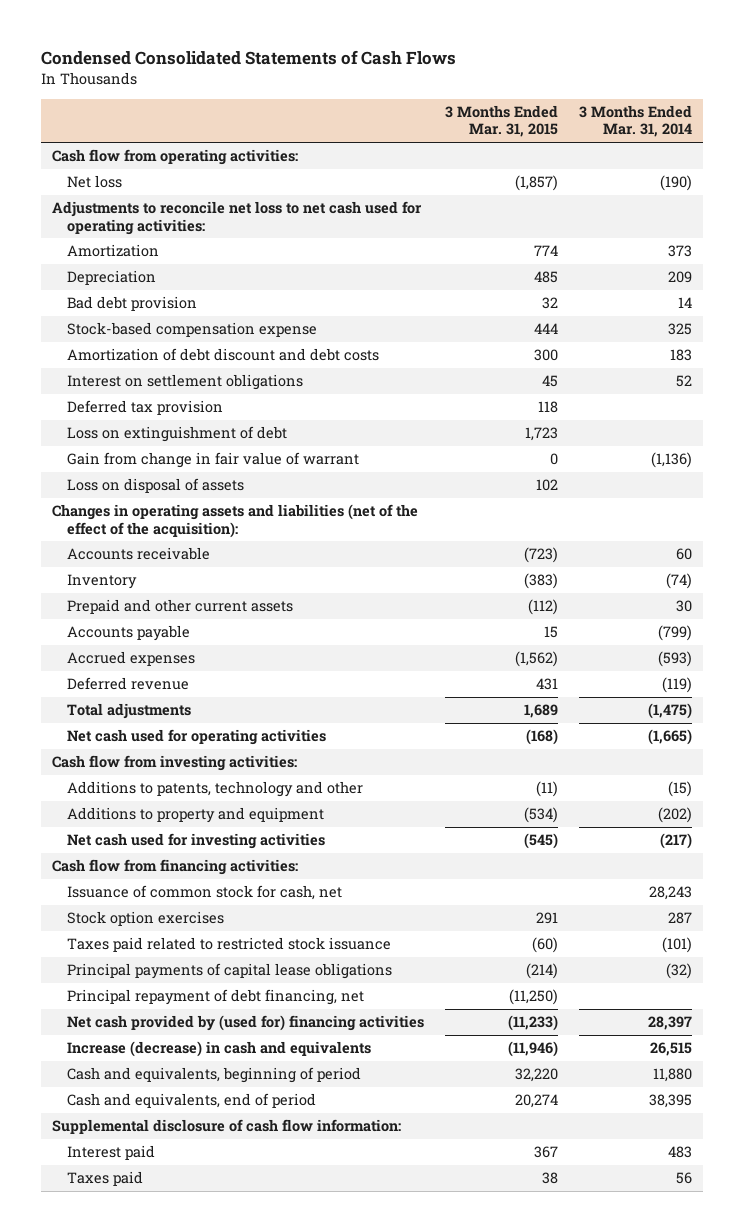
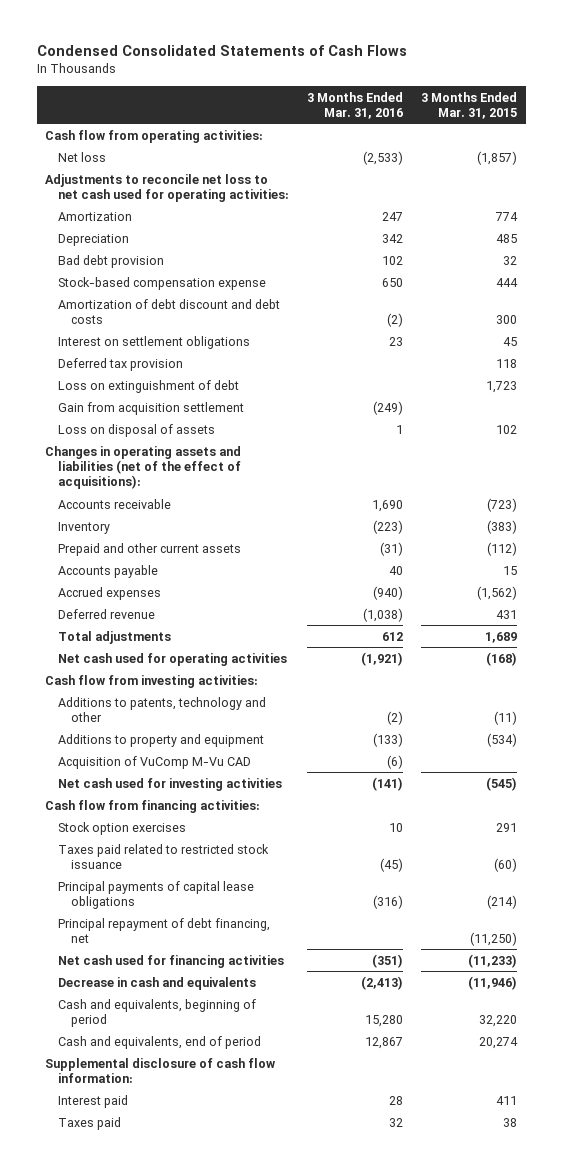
- | 3 Months Ended Mar. 31, 2015 | 3 Months Ended Mar. 31, 2014
+ | 3 Months Ended Mar. 31, 2016 | 3 Months Ended Mar. 31, 2015
- Gain from change in fair value of warrant | 0 | (1,136)
+ Gain from acquisition settlement | (249) |
- Changes in operating assets and liabilities (net of the effect of the acquisition):
+ Changes in operating assets and liabilities (net of the effect of acquisitions):
+ Acquisition of VuComp M-Vu CAD | (6) |
- Issuance of common stock for cash, net | | 28,243
- Net cash provided by (used for) financing activities | (11,233) | 28,397
- Increase (decrease) in cash and equivalents | (11,946) | 26,515
+ Net cash used for financing activities | (351) | (11,233)
+ Decrease in cash and equivalents | (2,413) | (11,946)
- Interest paid | 367 | 483
+ Interest paid | 28 | 411

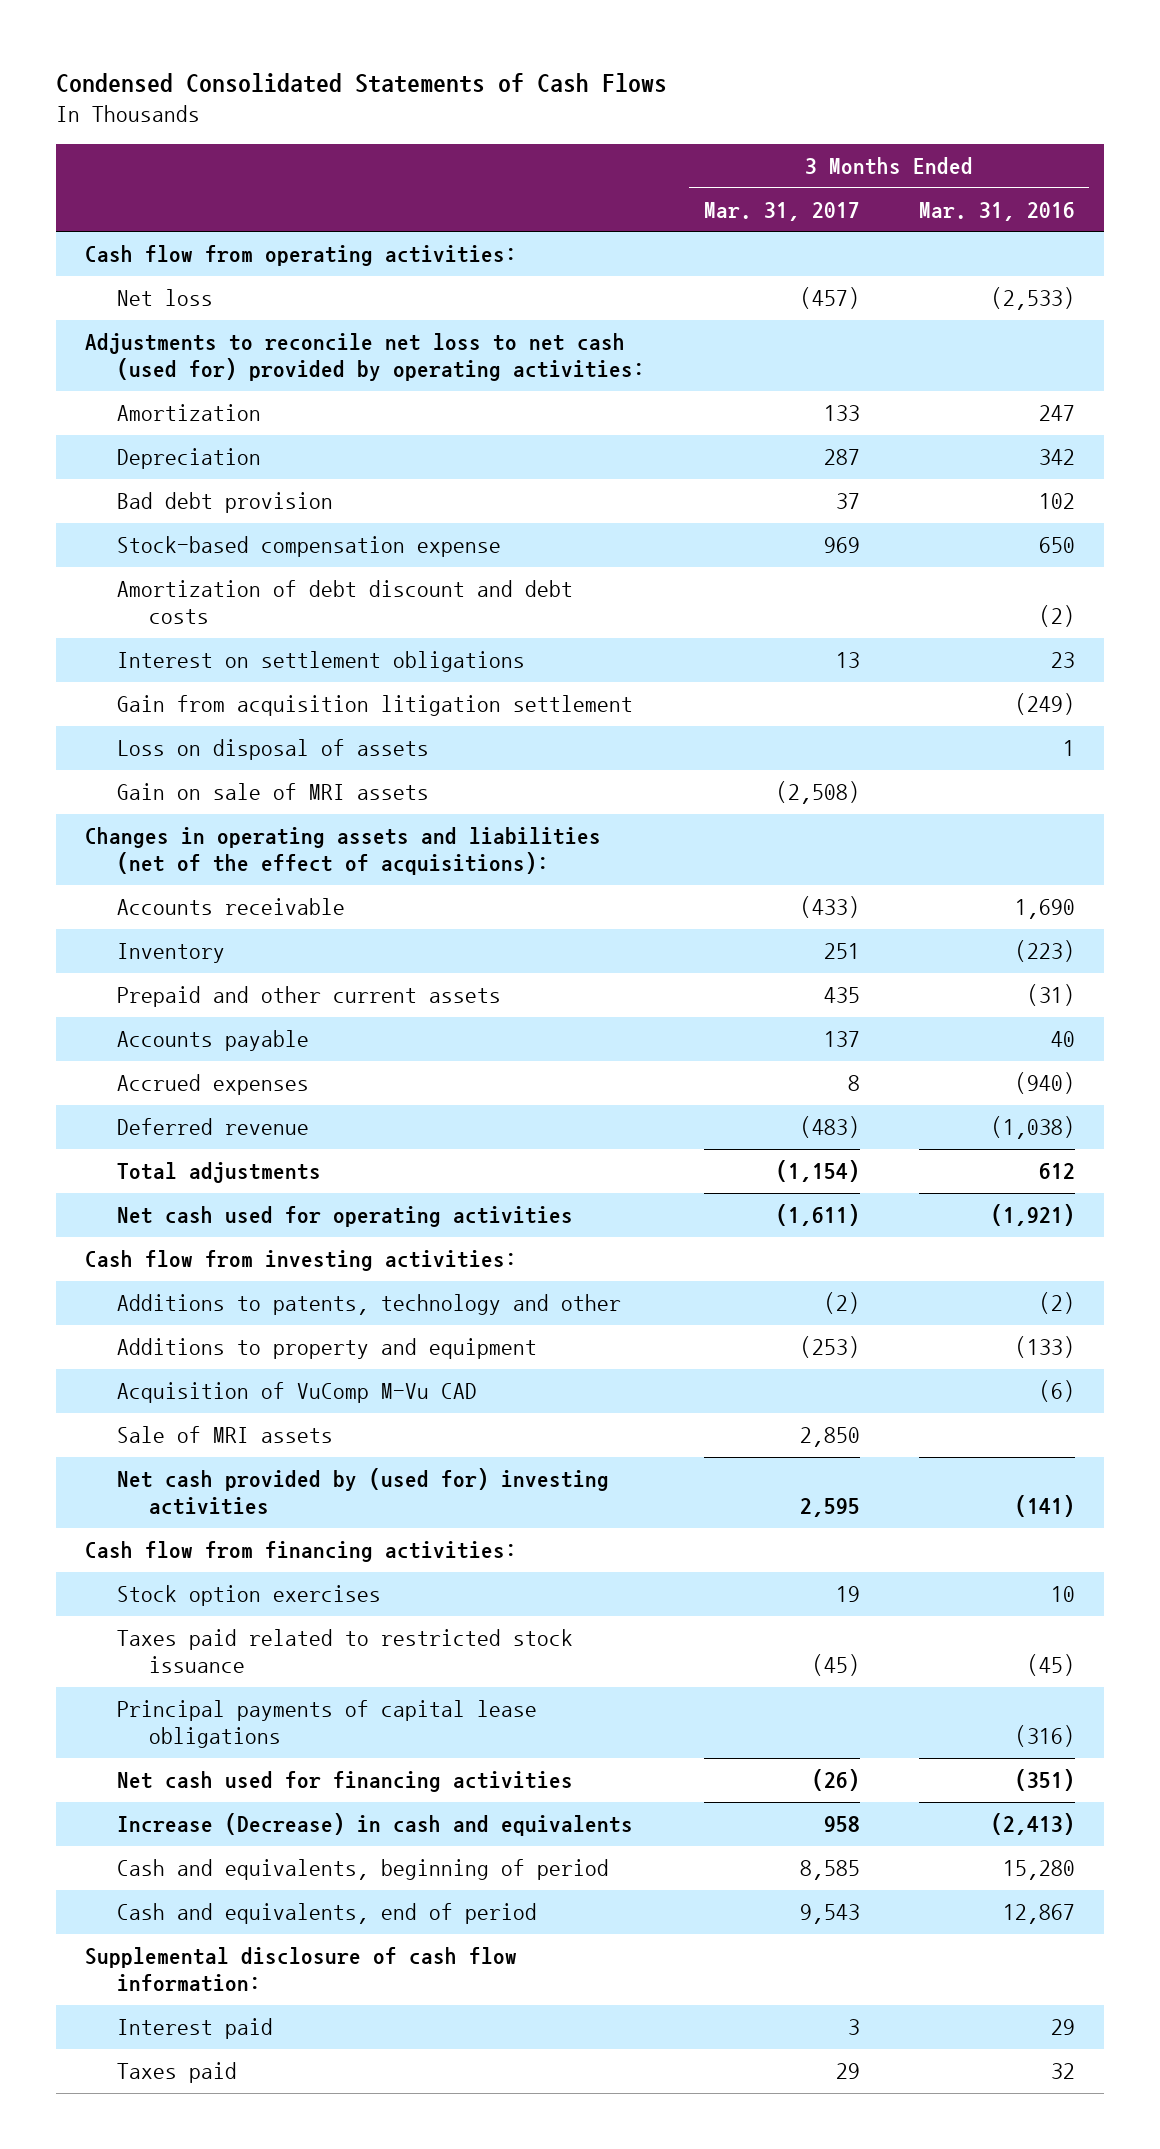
- | 3 Months Ended Mar. 31, 2016 | 3 Months Ended Mar. 31, 2015
+ | 3 Months Ended Mar. 31, 2017 | 3 Months Ended Mar. 31, 2016
- Adjustments to reconcile net loss to net cash used for operating activities:
+ Adjustments to reconcile net loss to net cash (used for) provided by operating activities:
- Deferred tax provision | | 118
- Loss on extinguishment of debt | | 1,723
- Gain from acquisition settlement | (249) |
+ Gain from acquisition litigation settlement | | (249)
+ Gain on sale of MRI assets | (2,508) |
- Net cash used for investing activities | (141) | (545)
+ Sale of MRI assets | 2,850 |
+ Net cash provided by (used for) investing activities | 2,595 | (141)
- Principal repayment of debt financing, net | | (11,250)
- Decrease in cash and equivalents | (2,413) | (11,946)
+ Increase (Decrease) in cash and equivalents | 958 | (2,413)
- Interest paid | 28 | 411
+ Interest paid | 3 | 29

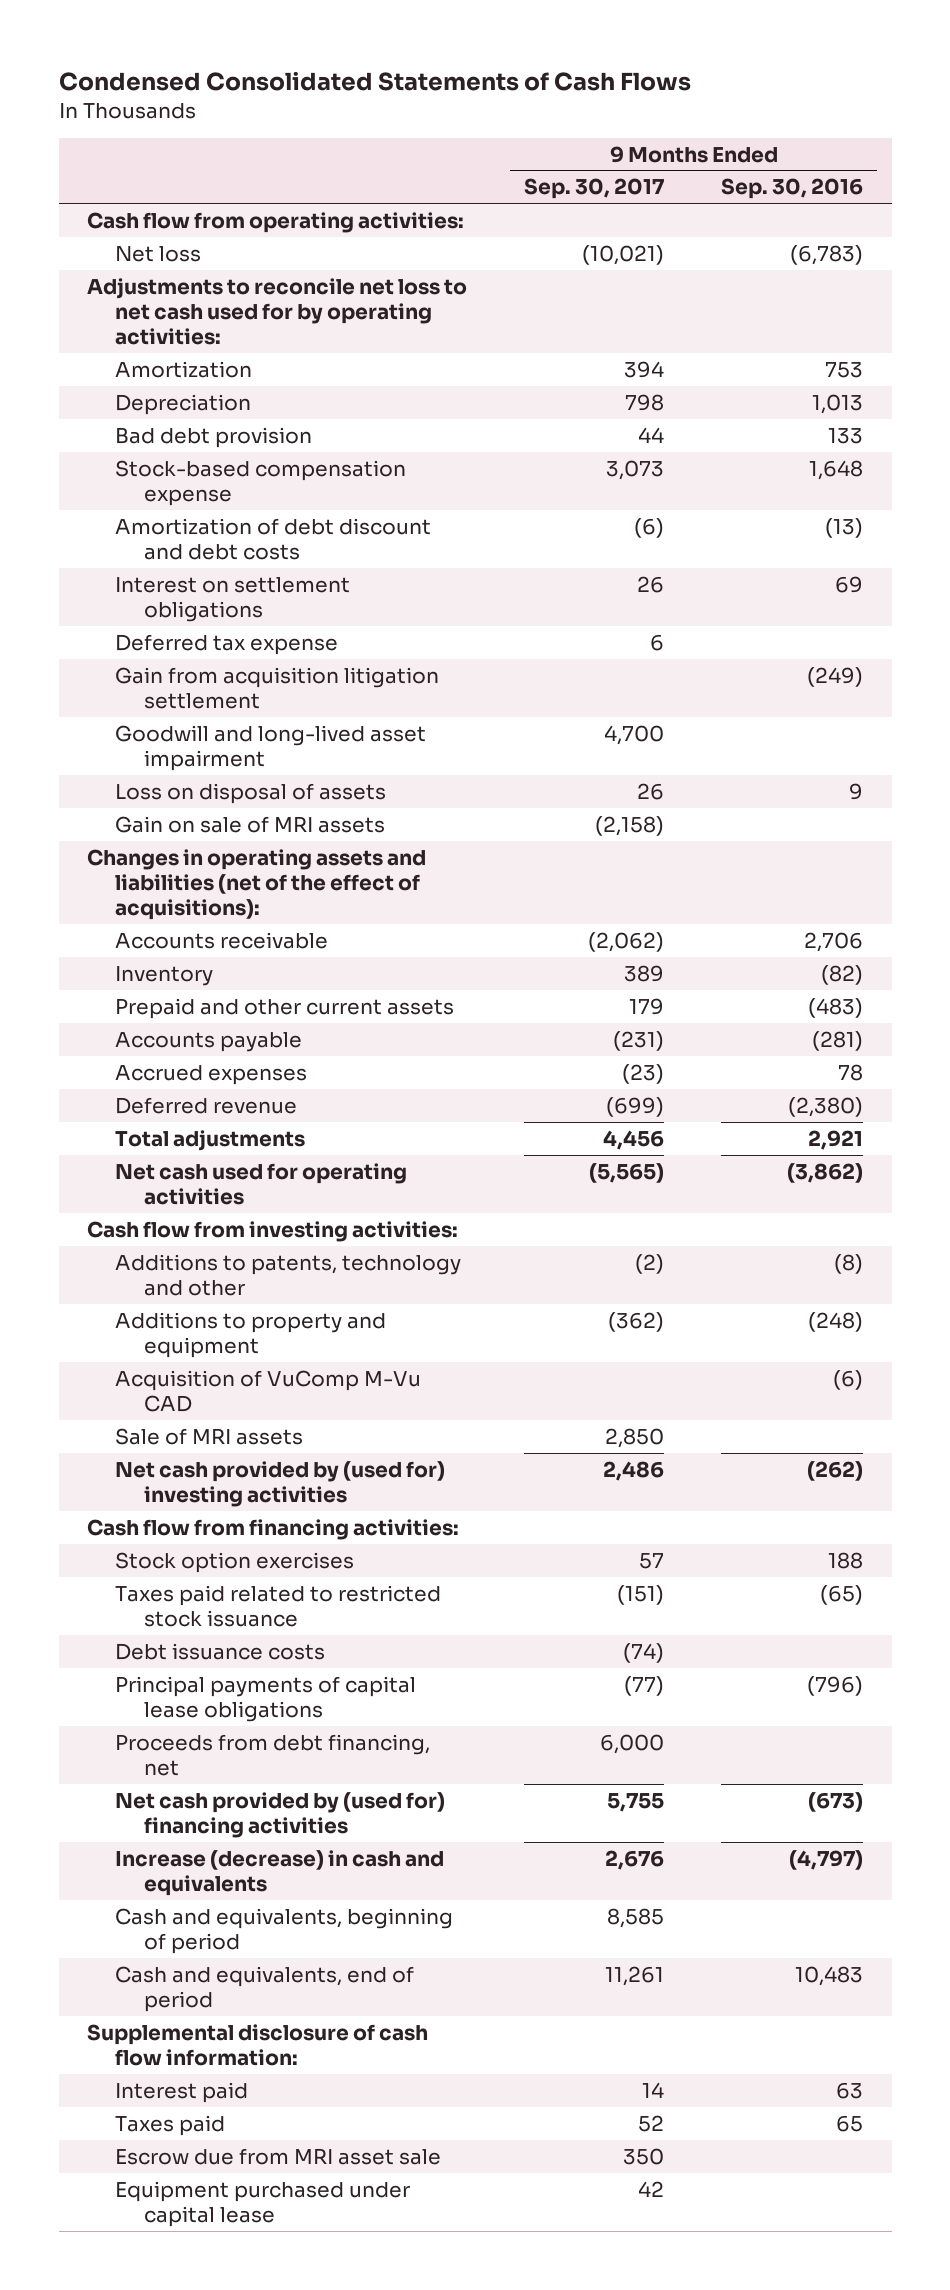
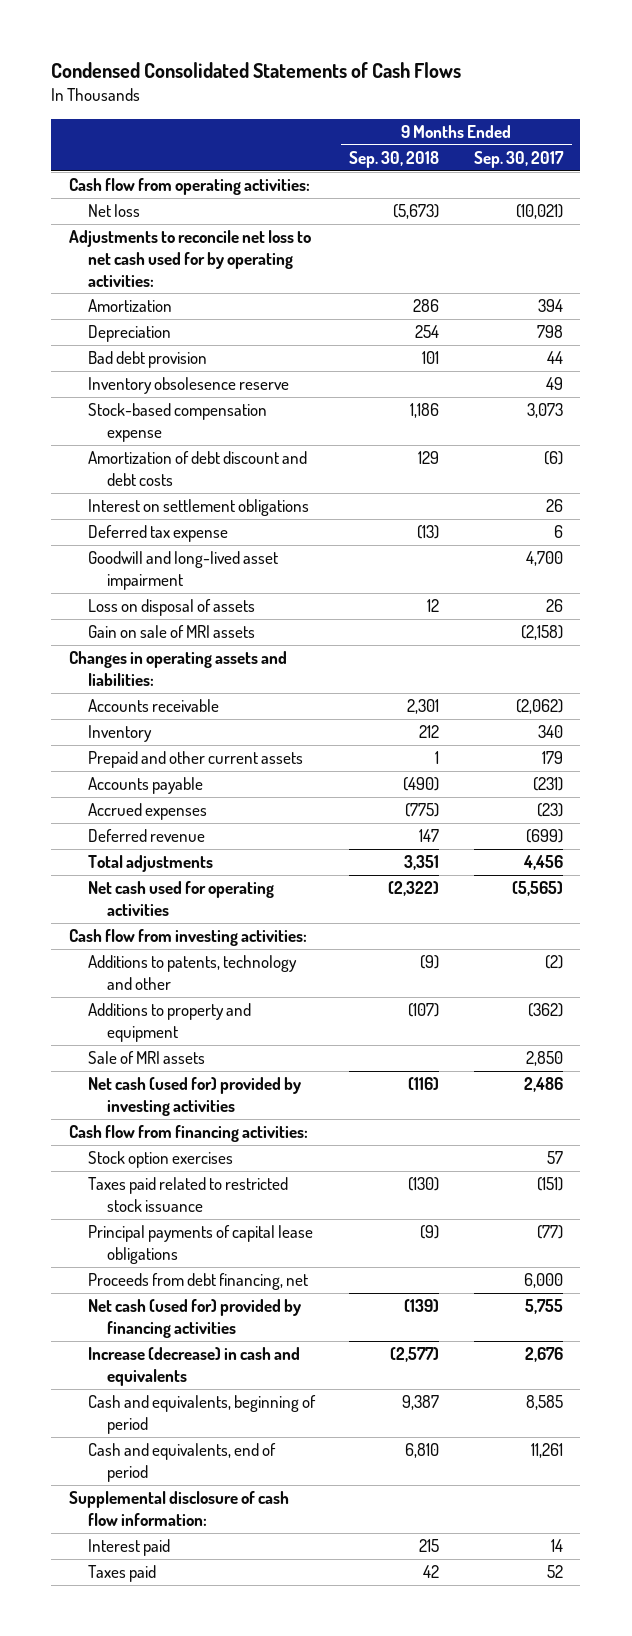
- | 9 Months Ended Sep. 30, 2017 | 9 Months Ended Sep. 30, 2016
+ | 9 Months Ended Sep. 30, 2018 | 9 Months Ended Sep. 30, 2017
+ Inventory obsolesence reserve | | 49
- Gain from acquisition litigation settlement | | (249)
- Changes in operating assets and liabilities (net of the effect of acquisitions):
+ Changes in operating assets and liabilities:
- Inventory | 389 | (82)
+ Inventory | 212 | 340
- Acquisition of VuComp M-Vu CAD | | (6)
- Net cash provided by (used for) investing activities | 2,486 | (262)
+ Net cash (used for) provided by investing activities | (116) | 2,486
- Debt issuance costs | (74) |
- Net cash provided by (used for) financing activities | 5,755 | (673)
+ Net cash (used for) provided by financing activities | (139) | 5,755
- Escrow due from MRI asset sale | 350 |
- Equipment purchased under capital lease | 42 |

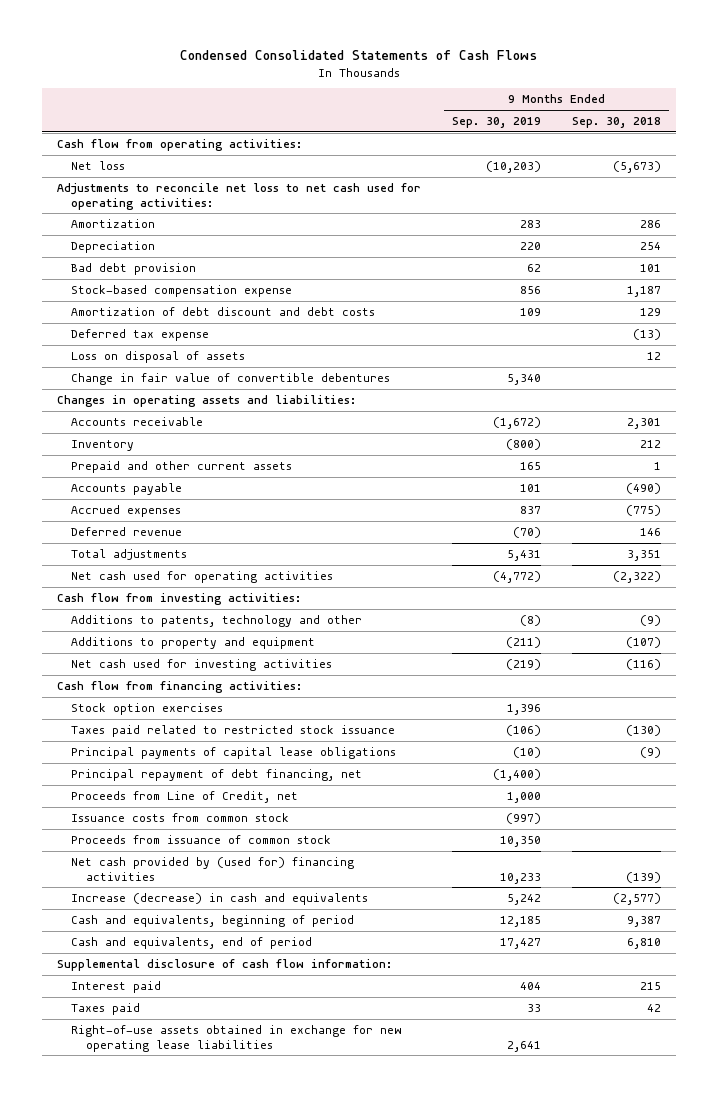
- | 9 Months Ended Sep. 30, 2018 | 9 Months Ended Sep. 30, 2017
+ | 9 Months Ended Sep. 30, 2019 | 9 Months Ended Sep. 30, 2018
- Adjustments to reconcile net loss to net cash used for by operating activities:
+ Adjustments to reconcile net loss to net cash used for operating activities:
- Inventory obsolesence reserve | | 49
- Stock-based compensation expense | 1,186 | 3,073
+ Stock-based compensation expense | 856 | 1,187
- Interest on settlement obligations | | 26
- Goodwill and long-lived asset impairment | | 4,700
- Gain on sale of MRI assets | | (2,158)
+ Change in fair value of convertible debentures | 5,340 |
- Deferred revenue | 147 | (699)
+ Deferred revenue | (70) | 146
- Sale of MRI assets | | 2,850
- Net cash (used for) provided by investing activities | (116) | 2,486
+ Net cash used for investing activities | (219) | (116)
- Proceeds from debt financing, net | | 6,000
- Net cash (used for) provided by financing activities | (139) | 5,755
+ Principal repayment of debt financing, net | (1,400) |
+ Proceeds from Line of Credit, net | 1,000 |
+ Issuance costs from common stock | (997) |
+ Proceeds from issuance of common stock | 10,350 |
+ Net cash provided by (used for) financing activities | 10,233 | (139)
+ Right-of-use assets obtained in exchange for new operating lease liabilities | 2,641 |

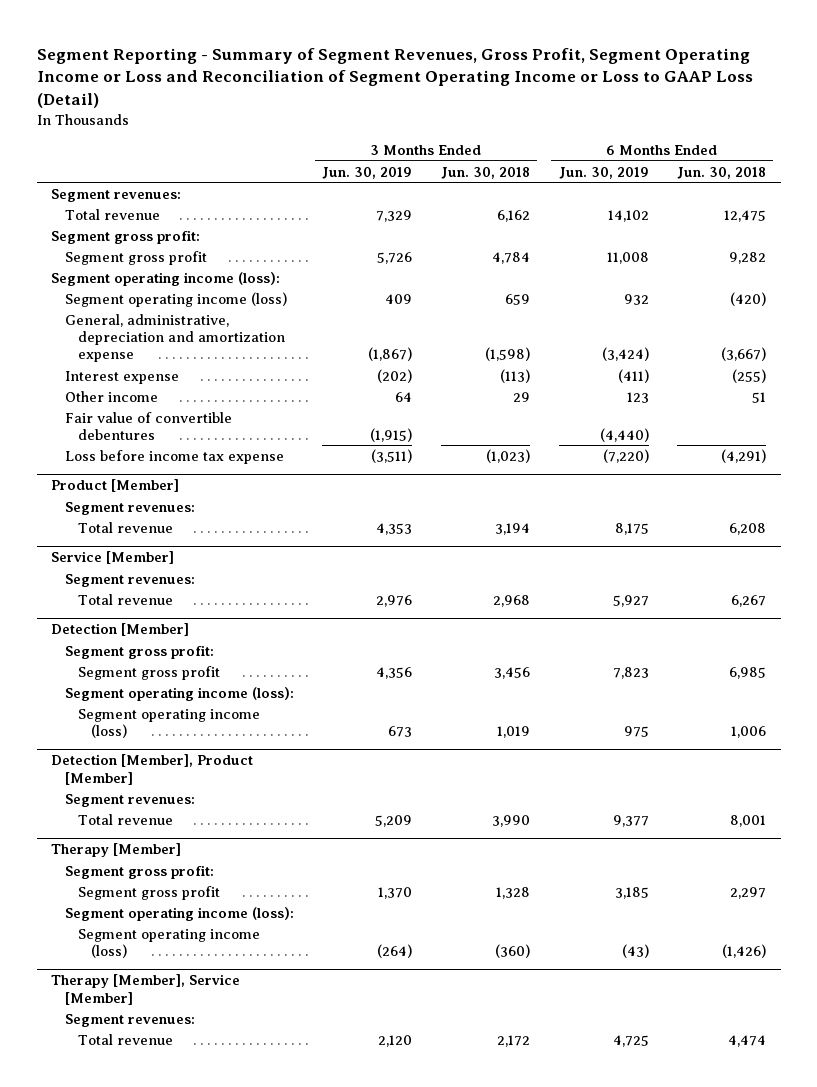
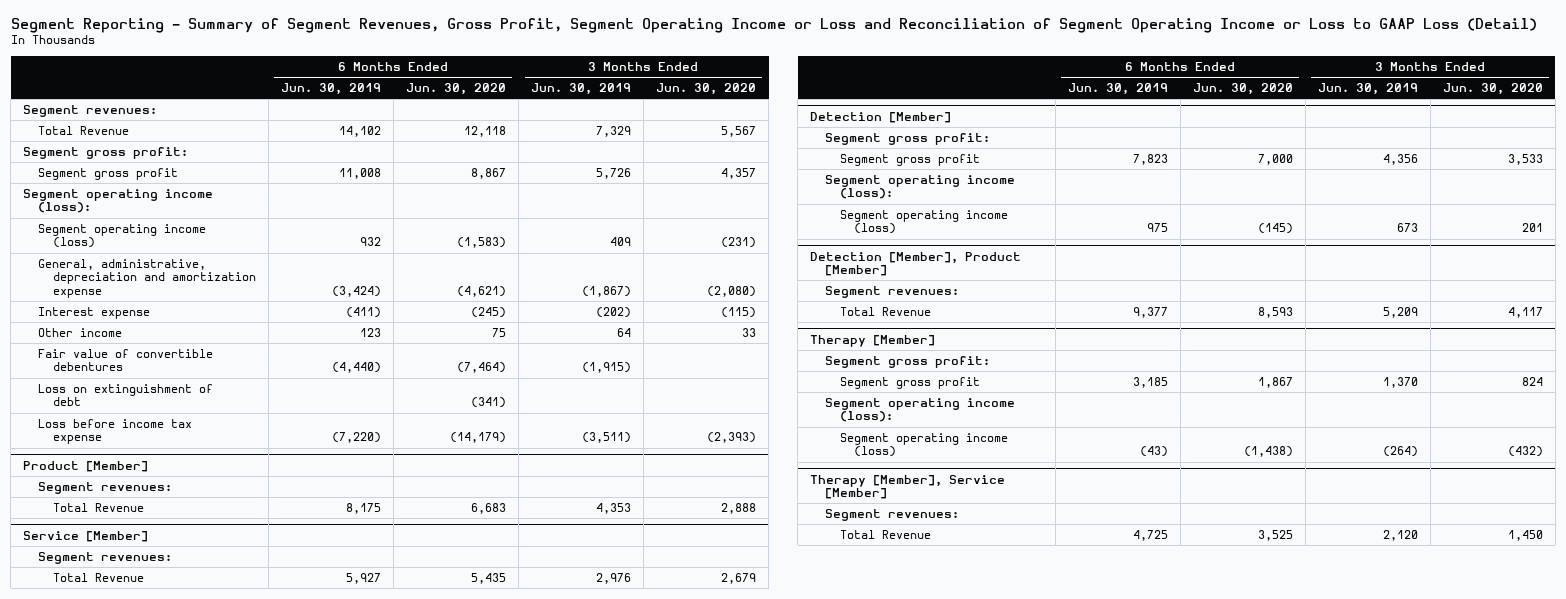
- | 3 Months Ended Jun. 30, 2019 | 3 Months Ended Jun. 30, 2018 | 6 Months Ended Jun. 30, 2019 | 6 Months Ended Jun. 30, 2018
+ | 6 Months Ended Jun. 30, 2019 | 6 Months Ended Jun. 30, 2020 | 3 Months Ended Jun. 30, 2019 | 3 Months Ended Jun. 30, 2020
- Total revenue | 7,329 | 6,162 | 14,102 | 12,475
+ Total Revenue | 14,102 | 12,118 | 7,329 | 5,567
+ Loss on extinguishment of debt | | (341) | |
@ Product [Member]
- Total revenue | 4,353 | 3,194 | 8,175 | 6,208
+ Total Revenue | 8,175 | 6,683 | 4,353 | 2,888
@ Service [Member]
- Total revenue | 2,976 | 2,968 | 5,927 | 6,267
+ Total Revenue | 5,927 | 5,435 | 2,976 | 2,679
@ Detection [Member], Product [Member]
- Total revenue | 5,209 | 3,990 | 9,377 | 8,001
+ Total Revenue | 9,377 | 8,593 | 5,209 | 4,117
@ Therapy [Member], Service [Member]
- Total revenue | 2,120 | 2,172 | 4,725 | 4,474
+ Total Revenue | 4,725 | 3,525 | 2,120 | 1,450

